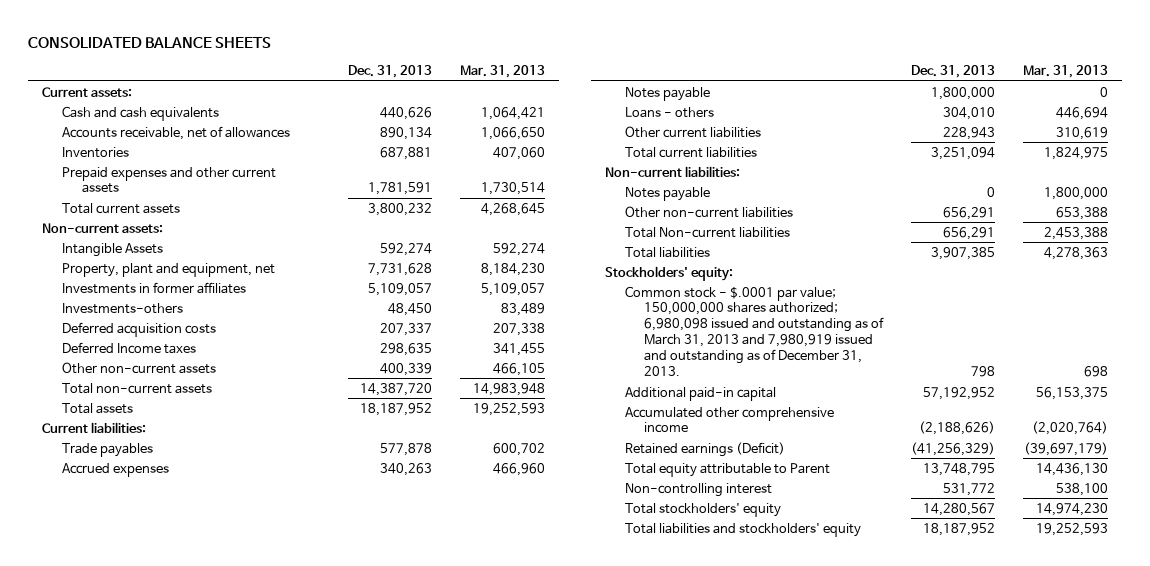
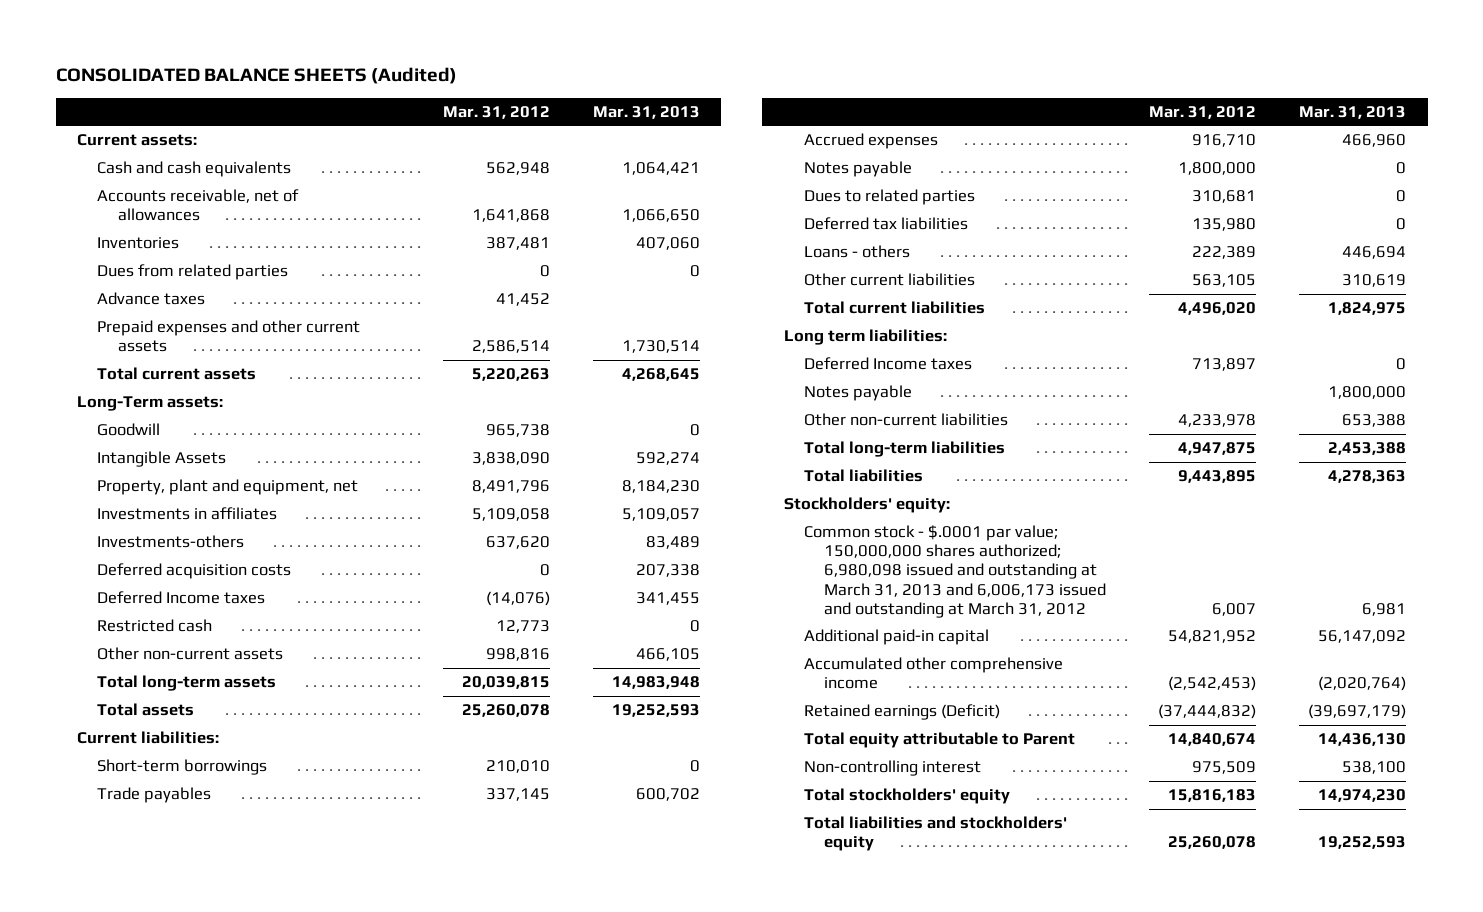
- CONSOLIDATED BALANCE SHEETS
+ CONSOLIDATED BALANCE SHEETS (Audited)
- | Dec. 31, 2013 | Mar. 31, 2013
+ | Mar. 31, 2012 | Mar. 31, 2013
+ Dues from related parties | 0 | 0
+ Advance taxes | 41,452 |
- Non-current assets:
+ Long-Term assets:
+ Goodwill | 965,738 | 0
- Investments in former affiliates | 5,109,057 | 5,109,057
+ Investments in affiliates | 5,109,058 | 5,109,057
+ Restricted cash | 12,773 | 0
- Total non-current assets | 14,387,720 | 14,983,948
+ Total long-term assets | 20,039,815 | 14,983,948
+ Short-term borrowings | 210,010 | 0
+ Dues to related parties | 310,681 | 0
+ Deferred tax liabilities | 135,980 | 0
- Non-current liabilities:
+ Long term liabilities:
+ Deferred Income taxes | 713,897 | 0
- Total Non-current liabilities | 656,291 | 2,453,388
+ Total long-term liabilities | 4,947,875 | 2,453,388
- Common stock - $.0001 par value; 150,000,000 shares authorized; 6,980,098 issued and outstanding as of March 31, 2013 and 7,980,919 issued and outstanding as of December 31, 2013. | 798 | 698
- Additional paid-in capital | 57,192,952 | 56,153,375
+ Common stock - $.0001 par value; 150,000,000 shares authorized; 6,980,098 issued and outstanding at March 31, 2013 and 6,006,173 issued and outstanding at March 31, 2012 | 6,007 | 6,981
+ Additional paid-in capital | 54,821,952 | 56,147,092

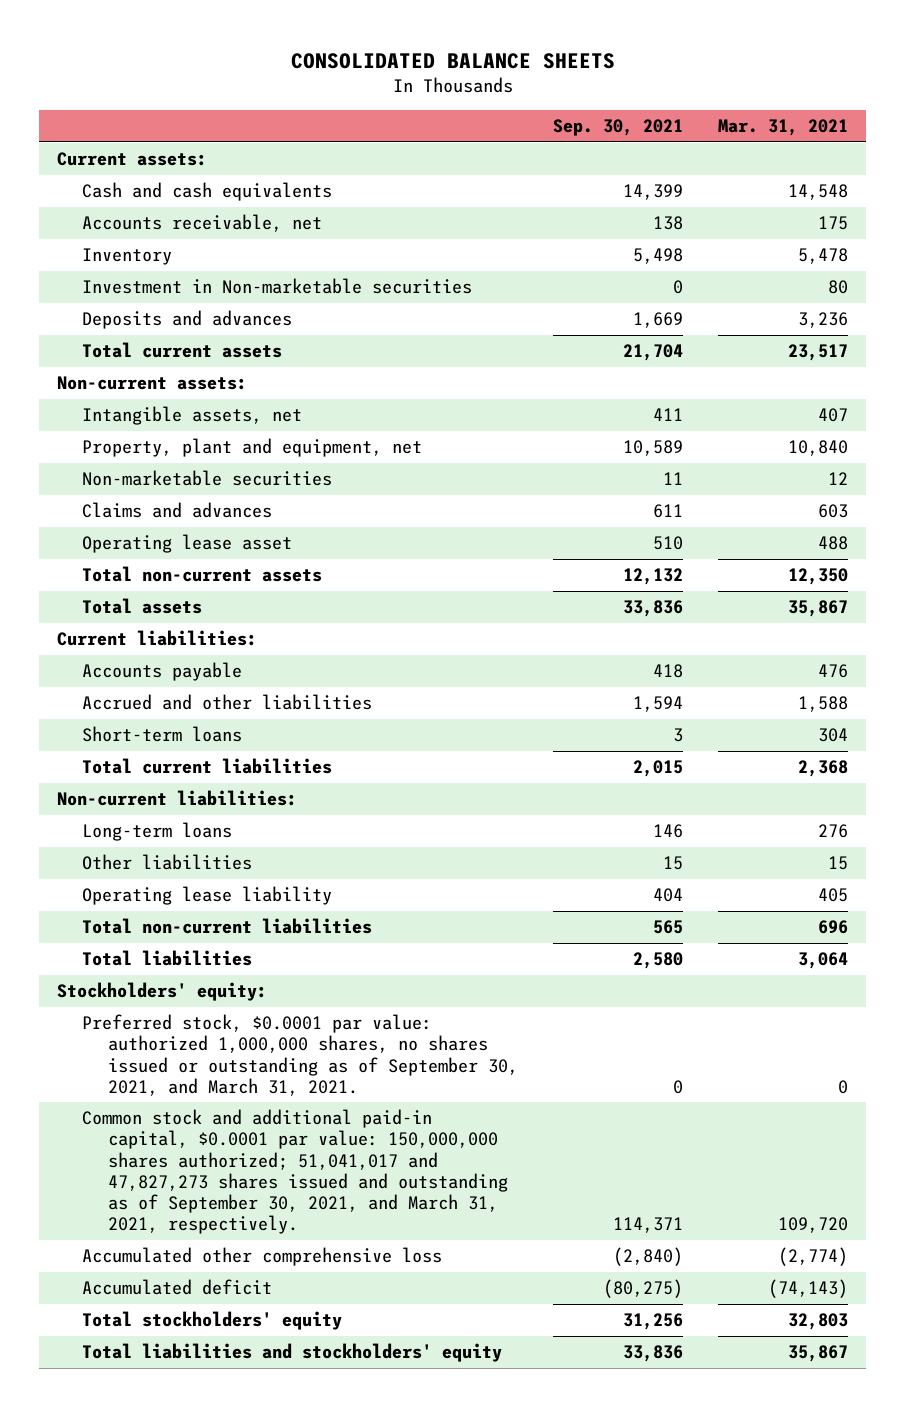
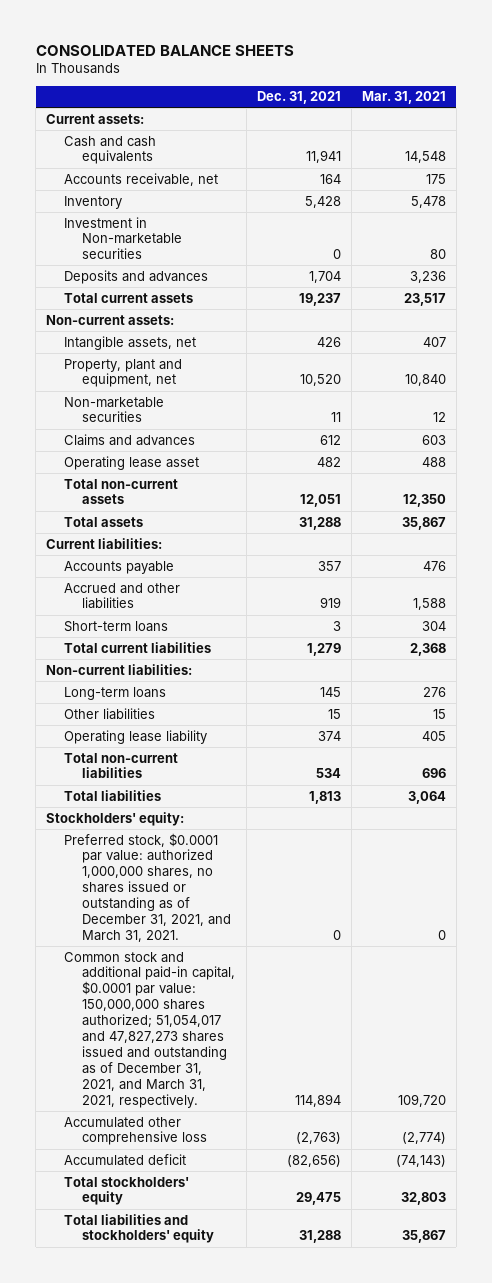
- | Sep. 30, 2021 | Mar. 31, 2021
+ | Dec. 31, 2021 | Mar. 31, 2021
- Preferred stock, $0.0001 par value: authorized 1,000,000 shares, no shares issued or outstanding as of September 30, 2021, and March 31, 2021. | 0 | 0
- Common stock and additional paid-in capital, $0.0001 par value: 150,000,000 shares authorized; 51,041,017 and 47,827,273 shares issued and outstanding as of September 30, 2021, and March 31, 2021, respectively. | 114,371 | 109,720
+ Preferred stock, $0.0001 par value: authorized 1,000,000 shares, no shares issued or outstanding as of December 31, 2021, and March 31, 2021. | 0 | 0
+ Common stock and additional paid-in capital, $0.0001 par value: 150,000,000 shares authorized; 51,054,017 and 47,827,273 shares issued and outstanding as of December 31, 2021, and March 31, 2021, respectively. | 114,894 | 109,720

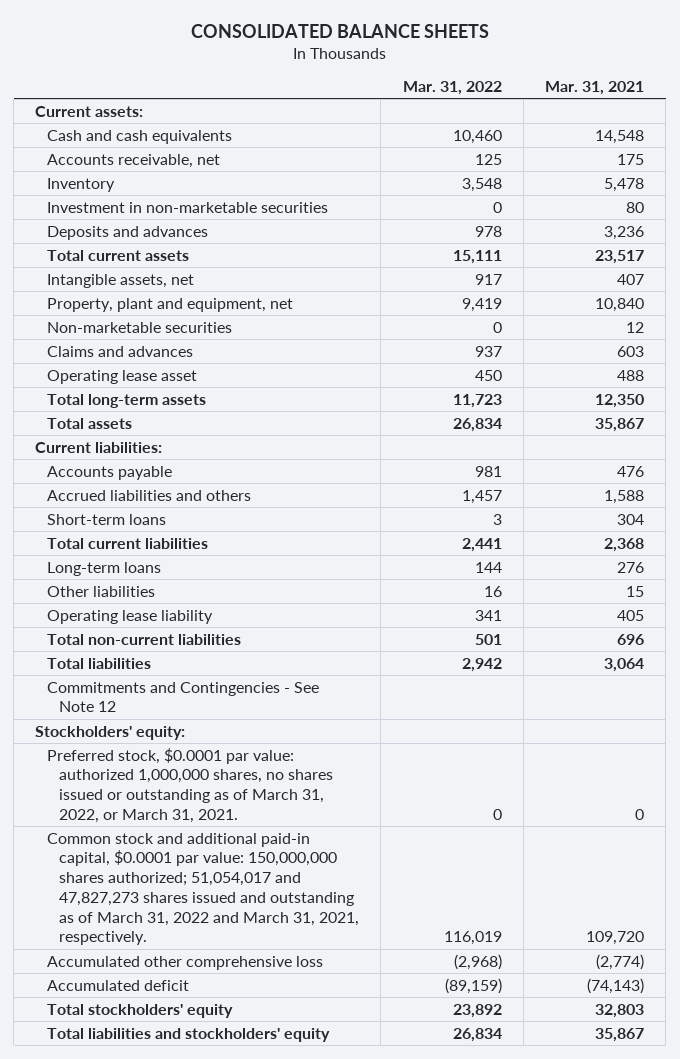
- | Dec. 31, 2021 | Mar. 31, 2021
+ | Mar. 31, 2022 | Mar. 31, 2021
- Investment in Non-marketable securities | 0 | 80
+ Investment in non-marketable securities | 0 | 80
- Non-current assets:
- Total non-current assets | 12,051 | 12,350
+ Total long-term assets | 11,723 | 12,350
- Accrued and other liabilities | 919 | 1,588
+ Accrued liabilities and others | 1,457 | 1,588
- Non-current liabilities:
+ Commitments and Contingencies - See Note 12
- Preferred stock, $0.0001 par value: authorized 1,000,000 shares, no shares issued or outstanding as of December 31, 2021, and March 31, 2021. | 0 | 0
- Common stock and additional paid-in capital, $0.0001 par value: 150,000,000 shares authorized; 51,054,017 and 47,827,273 shares issued and outstanding as of December 31, 2021, and March 31, 2021, respectively. | 114,894 | 109,720
+ Preferred stock, $0.0001 par value: authorized 1,000,000 shares, no shares issued or outstanding as of March 31, 2022, or March 31, 2021. | 0 | 0
+ Common stock and additional paid-in capital, $0.0001 par value: 150,000,000 shares authorized; 51,054,017 and 47,827,273 shares issued and outstanding as of March 31, 2022 and March 31, 2021, respectively. | 116,019 | 109,720

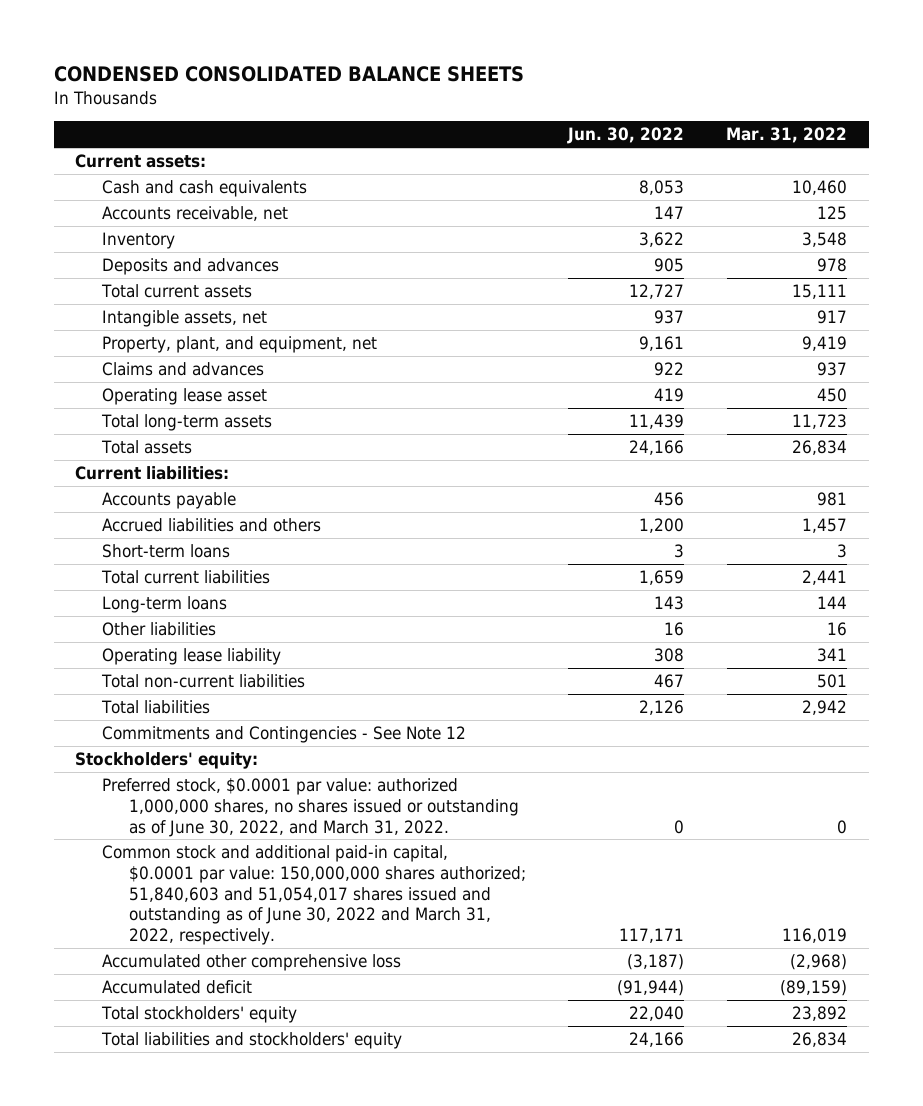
- CONSOLIDATED BALANCE SHEETS
+ CONDENSED CONSOLIDATED BALANCE SHEETS
- | Mar. 31, 2022 | Mar. 31, 2021
+ | Jun. 30, 2022 | Mar. 31, 2022
- Investment in non-marketable securities | 0 | 80
- Property, plant and equipment, net | 9,419 | 10,840
- Non-marketable securities | 0 | 12
+ Property, plant, and equipment, net | 9,161 | 9,419
- Preferred stock, $0.0001 par value: authorized 1,000,000 shares, no shares issued or outstanding as of March 31, 2022, or March 31, 2021. | 0 | 0
- Common stock and additional paid-in capital, $0.0001 par value: 150,000,000 shares authorized; 51,054,017 and 47,827,273 shares issued and outstanding as of March 31, 2022 and March 31, 2021, respectively. | 116,019 | 109,720
+ Preferred stock, $0.0001 par value: authorized 1,000,000 shares, no shares issued or outstanding as of June 30, 2022, and March 31, 2022. | 0 | 0
+ Common stock and additional paid-in capital, $0.0001 par value: 150,000,000 shares authorized; 51,840,603 and 51,054,017 shares issued and outstanding as of June 30, 2022 and March 31, 2022, respectively. | 117,171 | 116,019

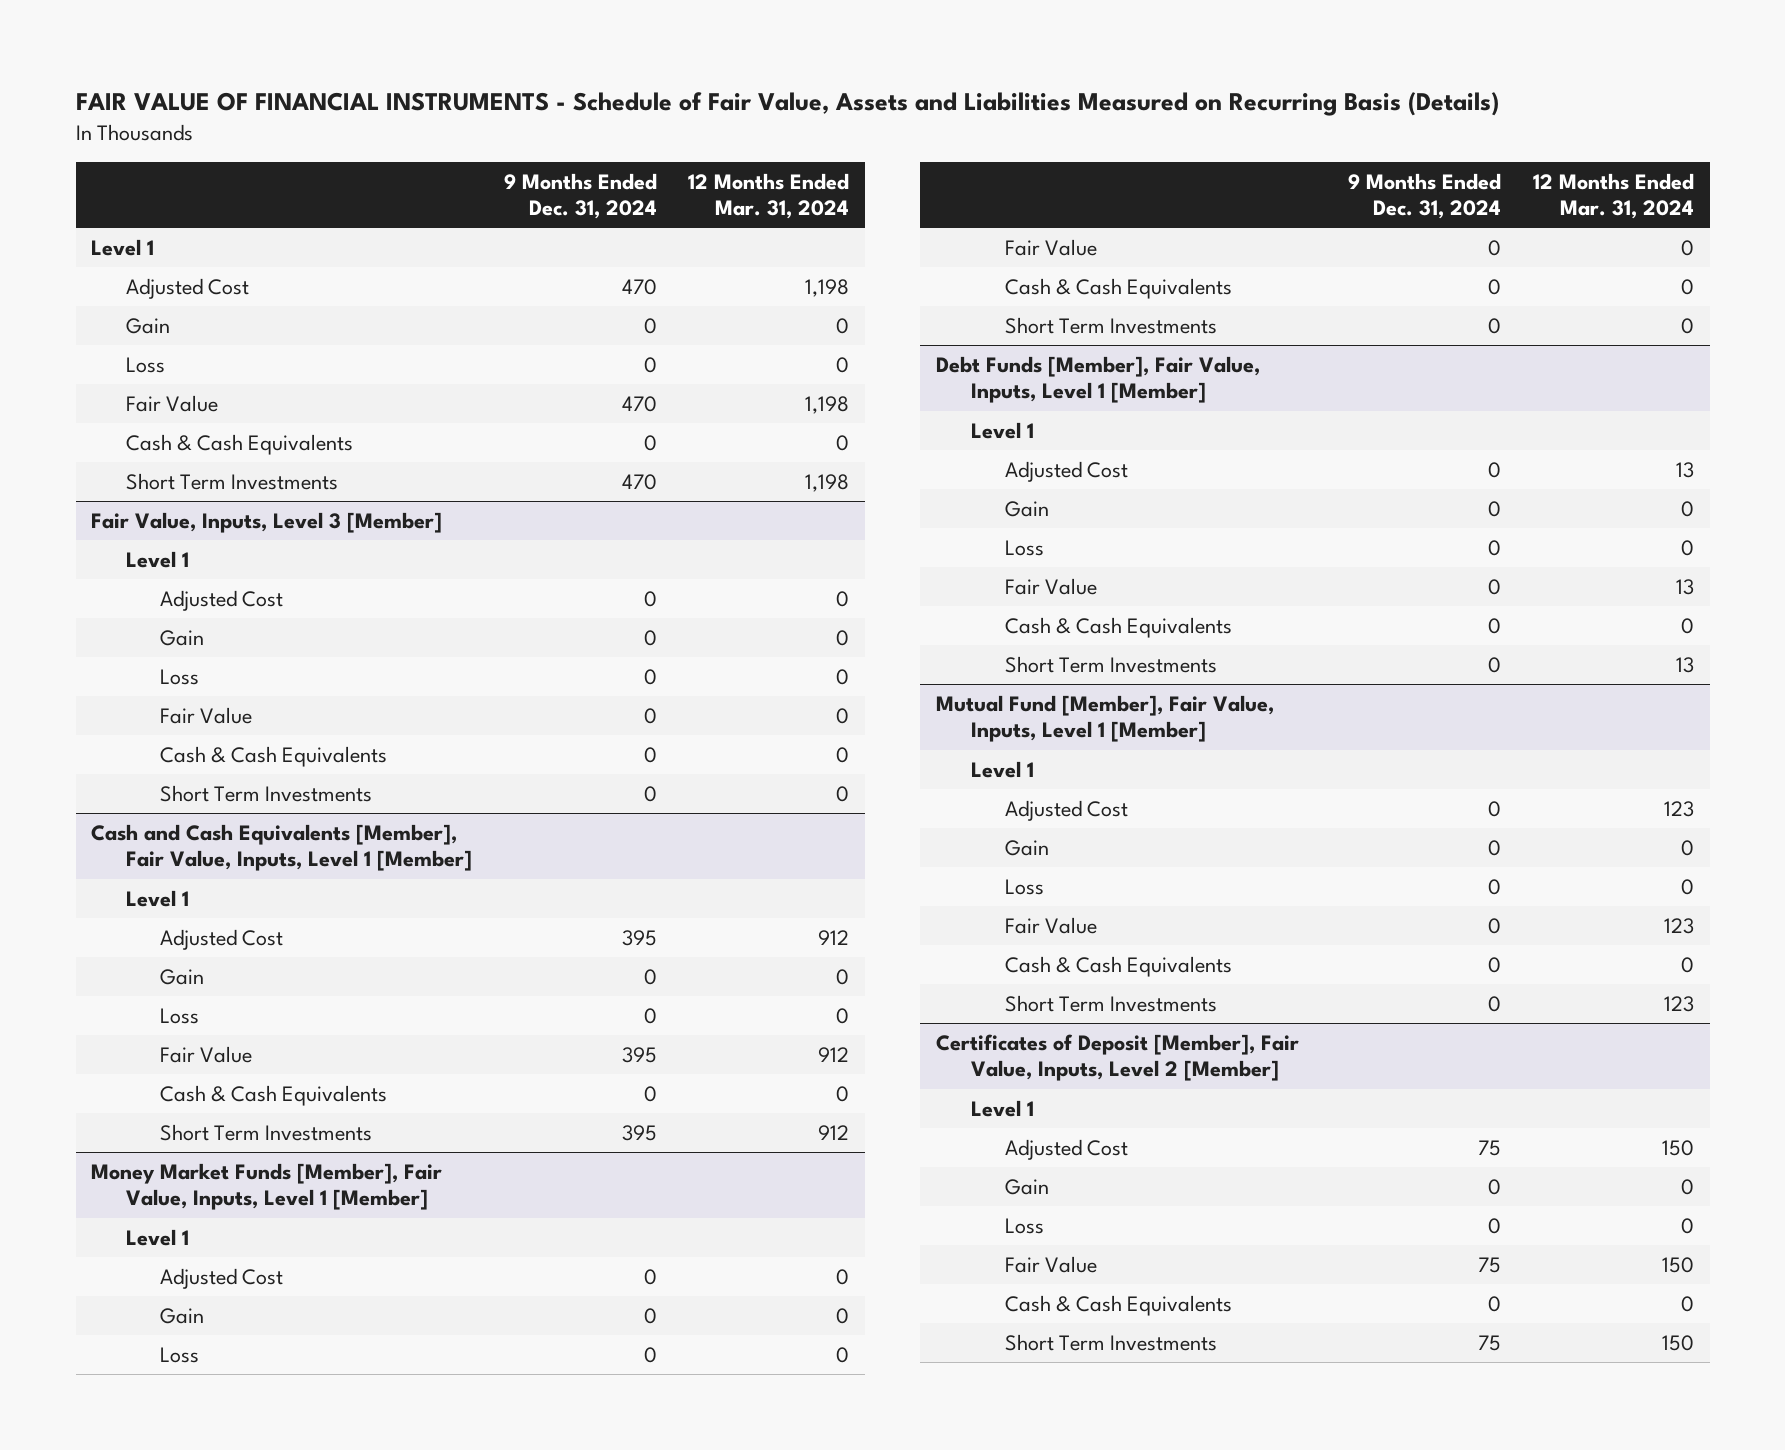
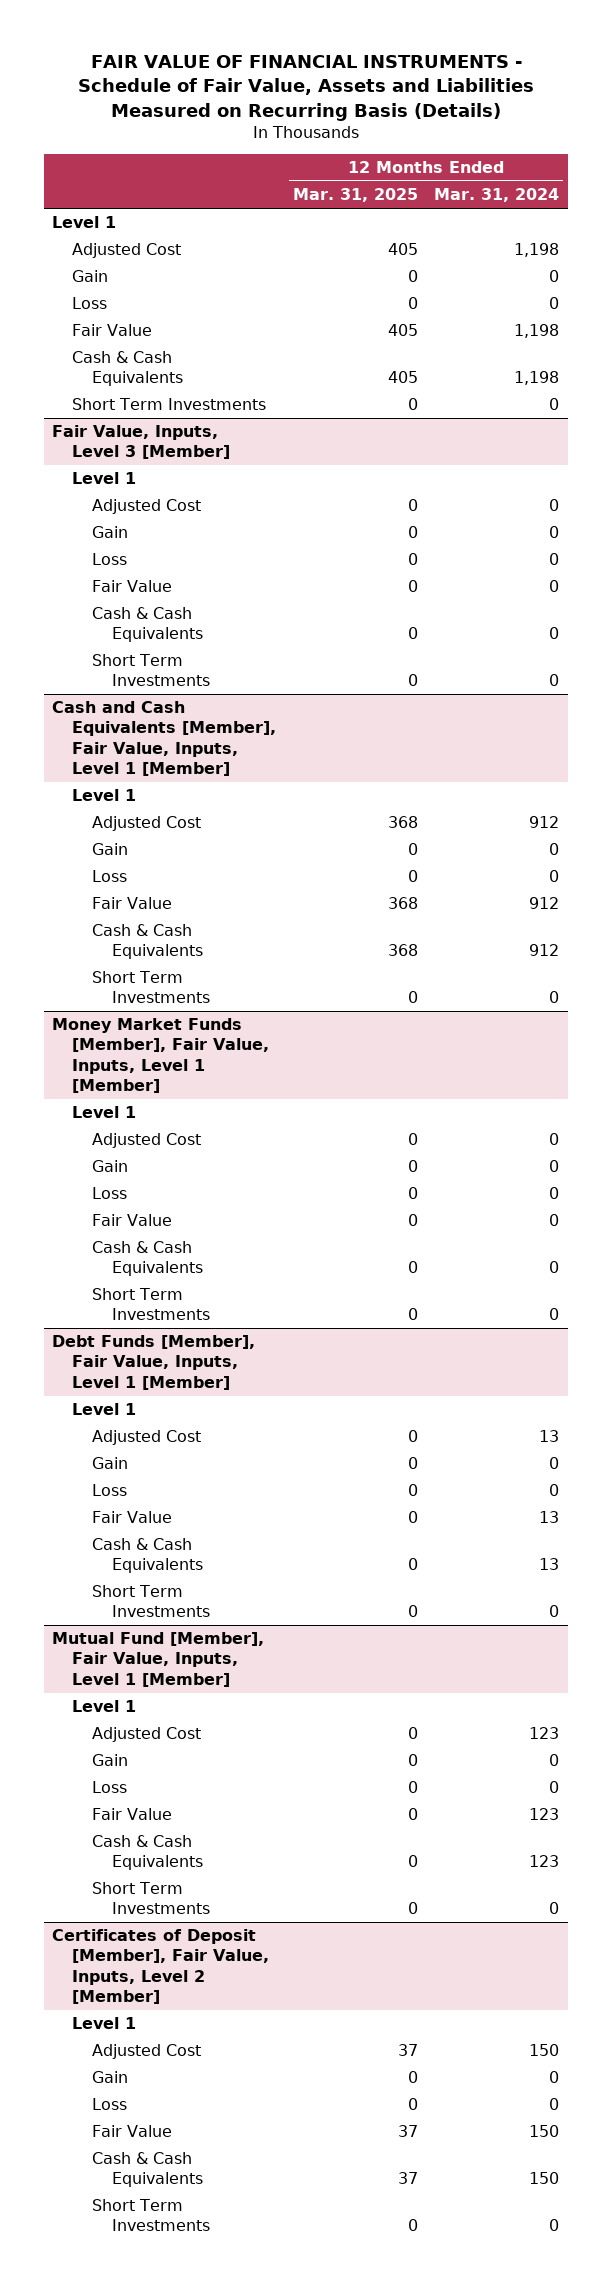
- | 9 Months Ended Dec. 31, 2024 | 12 Months Ended Mar. 31, 2024
+ | 12 Months Ended Mar. 31, 2025 | 12 Months Ended Mar. 31, 2024
- Cash & Cash Equivalents | 0 | 0
- Short Term Investments | 470 | 1,198
+ Cash & Cash Equivalents | 405 | 1,198
+ Short Term Investments | 0 | 0
@ Cash and Cash Equivalents [Member], Fair Value, Inputs, Level 1 [Member]
- Cash & Cash Equivalents | 0 | 0
- Short Term Investments | 395 | 912
+ Cash & Cash Equivalents | 368 | 912
+ Short Term Investments | 0 | 0
@ Debt Funds [Member], Fair Value, Inputs, Level 1 [Member]
- Cash & Cash Equivalents | 0 | 0
- Short Term Investments | 0 | 13
+ Cash & Cash Equivalents | 0 | 13
+ Short Term Investments | 0 | 0
@ Mutual Fund [Member], Fair Value, Inputs, Level 1 [Member]
- Cash & Cash Equivalents | 0 | 0
- Short Term Investments | 0 | 123
+ Cash & Cash Equivalents | 0 | 123
+ Short Term Investments | 0 | 0
@ Certificates of Deposit [Member], Fair Value, Inputs, Level 2 [Member]
- Cash & Cash Equivalents | 0 | 0
- Short Term Investments | 75 | 150
+ Cash & Cash Equivalents | 37 | 150
+ Short Term Investments | 0 | 0

